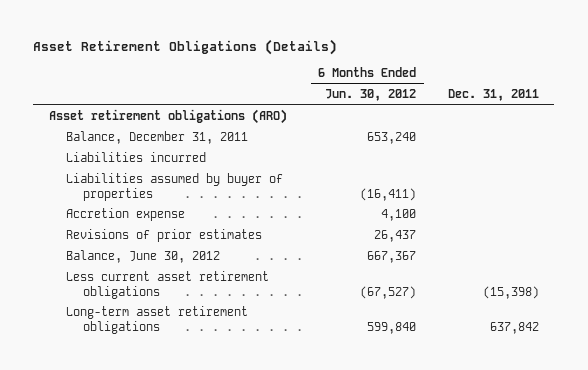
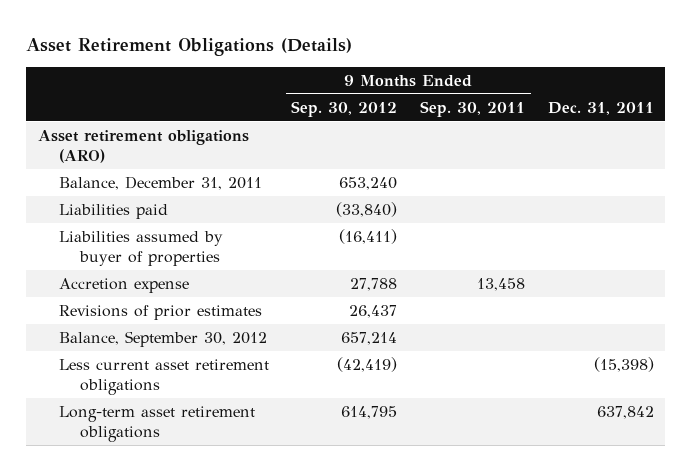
- | 6 Months Ended Jun. 30, 2012 | Dec. 31, 2011
+ | 9 Months Ended Sep. 30, 2012 | 9 Months Ended Sep. 30, 2011 | Dec. 31, 2011
- Liabilities incurred
+ Liabilities paid | (33,840) | |
- Balance, June 30, 2012 | 667,367 |
+ Balance, September 30, 2012 | 657,214 | |

